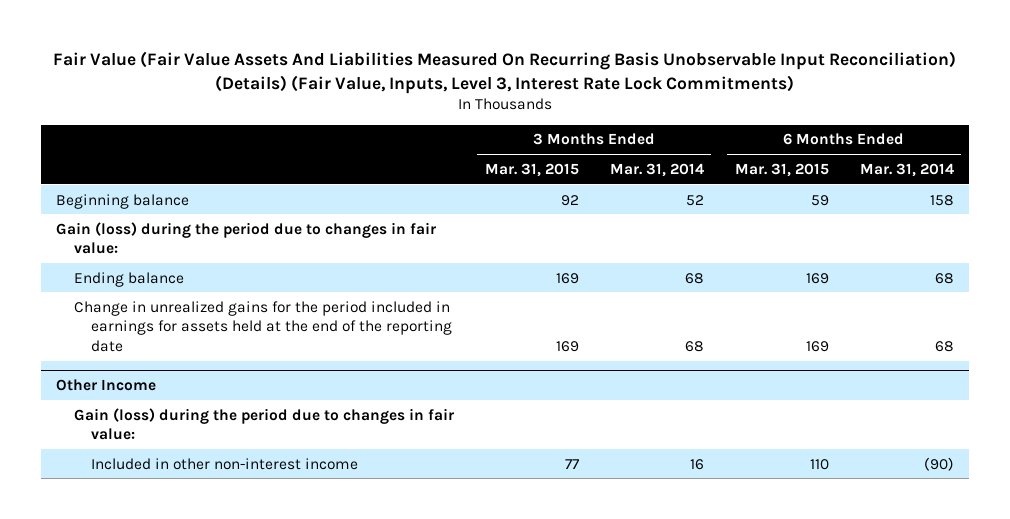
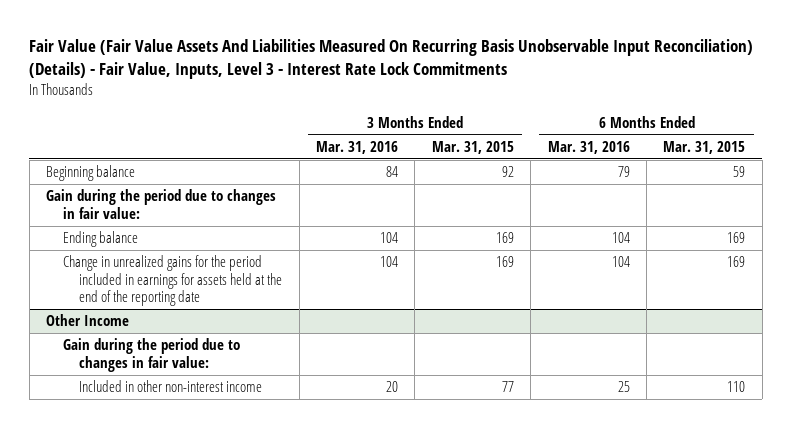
- Fair Value (Fair Value Assets And Liabilities Measured On Recurring Basis Unobservable Input Reconciliation) (Details) (Fair Value, Inputs, Level 3, Interest Rate Lock Commitments)
+ Fair Value (Fair Value Assets And Liabilities Measured On Recurring Basis Unobservable Input Reconciliation) (Details) - Fair Value, Inputs, Level 3 - Interest Rate Lock Commitments
- | 3 Months Ended Mar. 31, 2015 | 3 Months Ended Mar. 31, 2014 | 6 Months Ended Mar. 31, 2015 | 6 Months Ended Mar. 31, 2014
+ | 3 Months Ended Mar. 31, 2016 | 3 Months Ended Mar. 31, 2015 | 6 Months Ended Mar. 31, 2016 | 6 Months Ended Mar. 31, 2015
- Gain (loss) during the period due to changes in fair value:
+ Gain during the period due to changes in fair value:
@ Other Income
- Gain (loss) during the period due to changes in fair value:
+ Gain during the period due to changes in fair value:

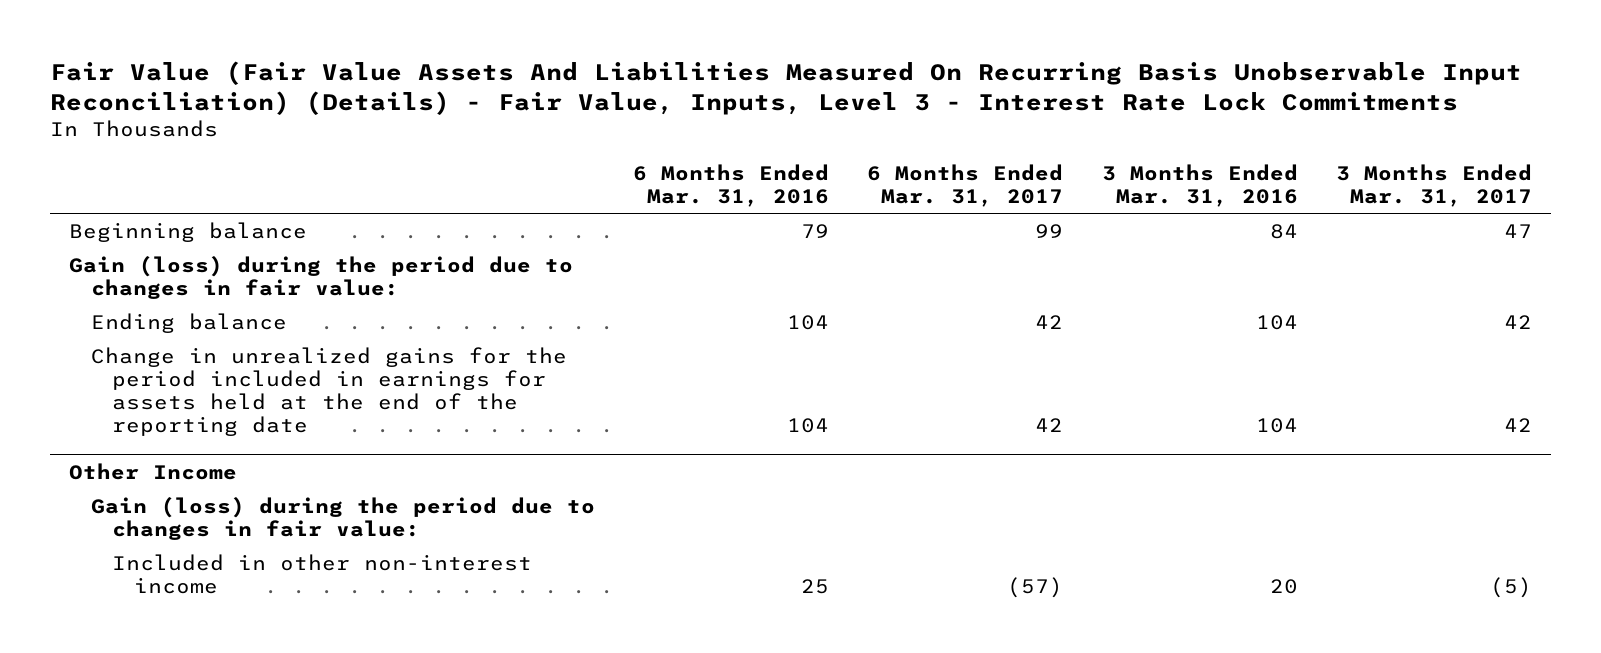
- | 3 Months Ended Mar. 31, 2016 | 3 Months Ended Mar. 31, 2015 | 6 Months Ended Mar. 31, 2016 | 6 Months Ended Mar. 31, 2015
+ | 6 Months Ended Mar. 31, 2016 | 6 Months Ended Mar. 31, 2017 | 3 Months Ended Mar. 31, 2016 | 3 Months Ended Mar. 31, 2017
- Gain during the period due to changes in fair value:
+ Gain (loss) during the period due to changes in fair value:
@ Other Income
- Gain during the period due to changes in fair value:
+ Gain (loss) during the period due to changes in fair value:

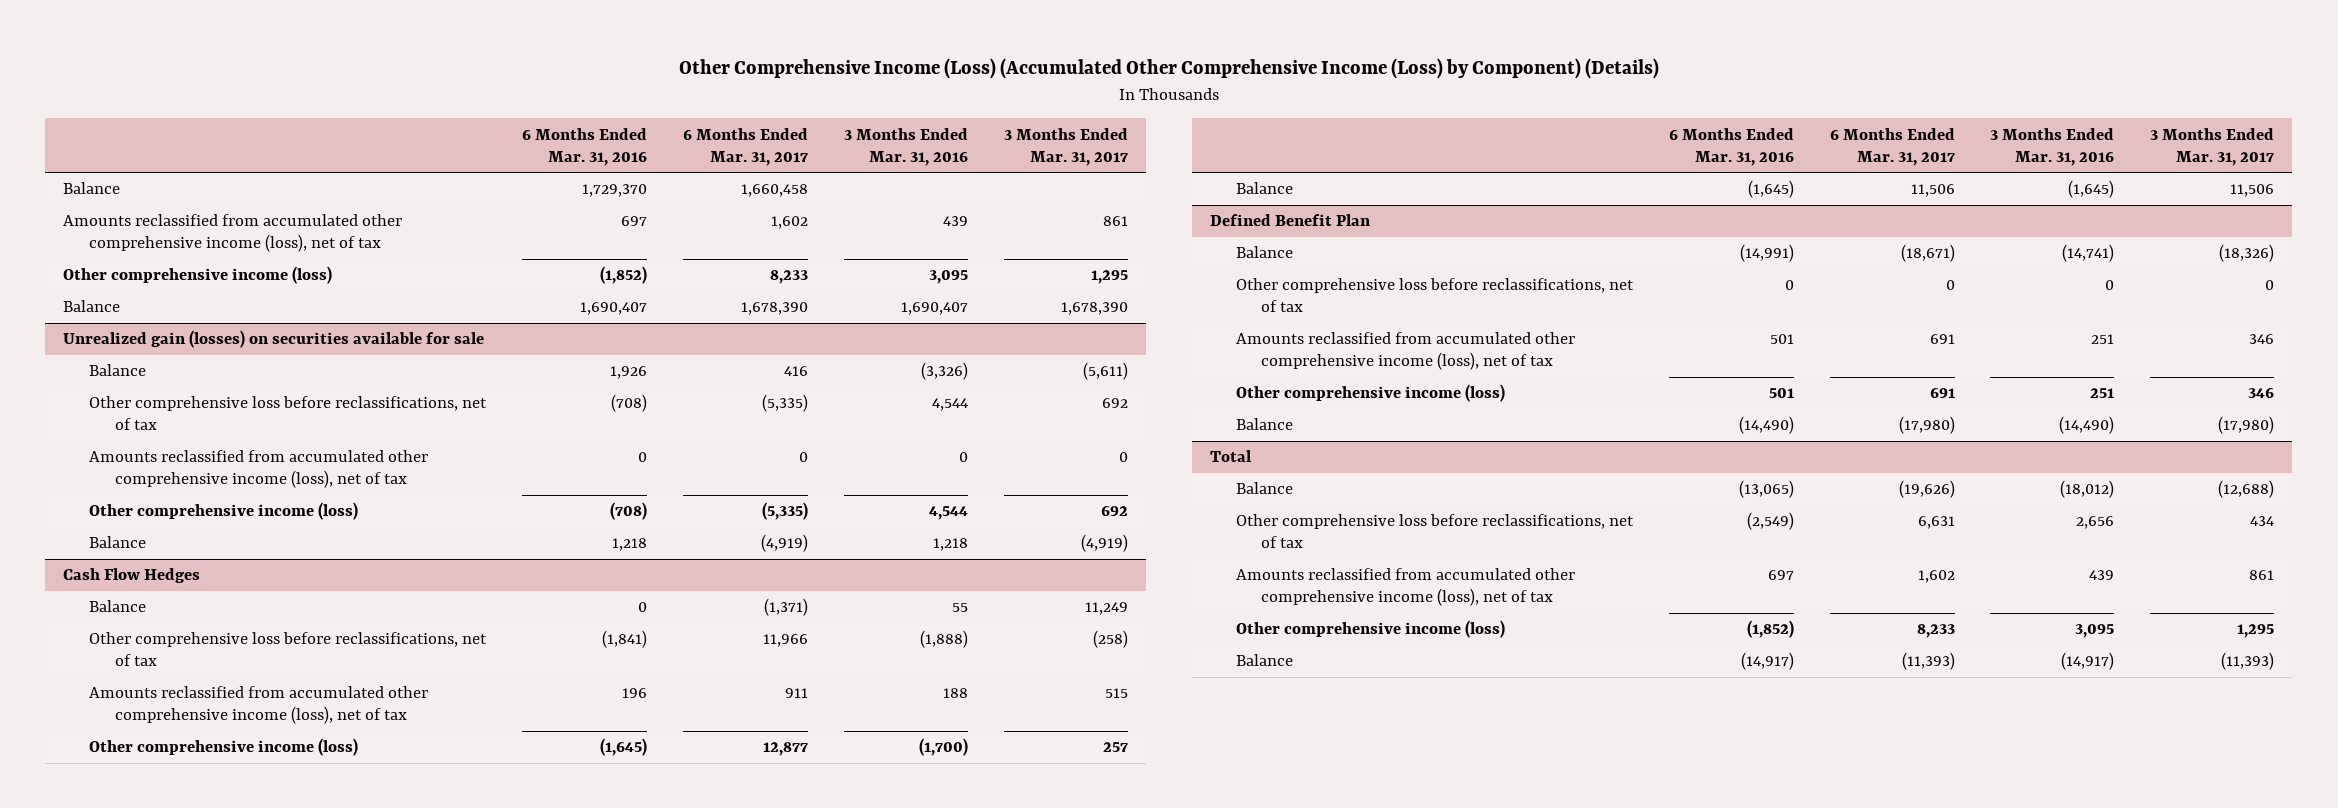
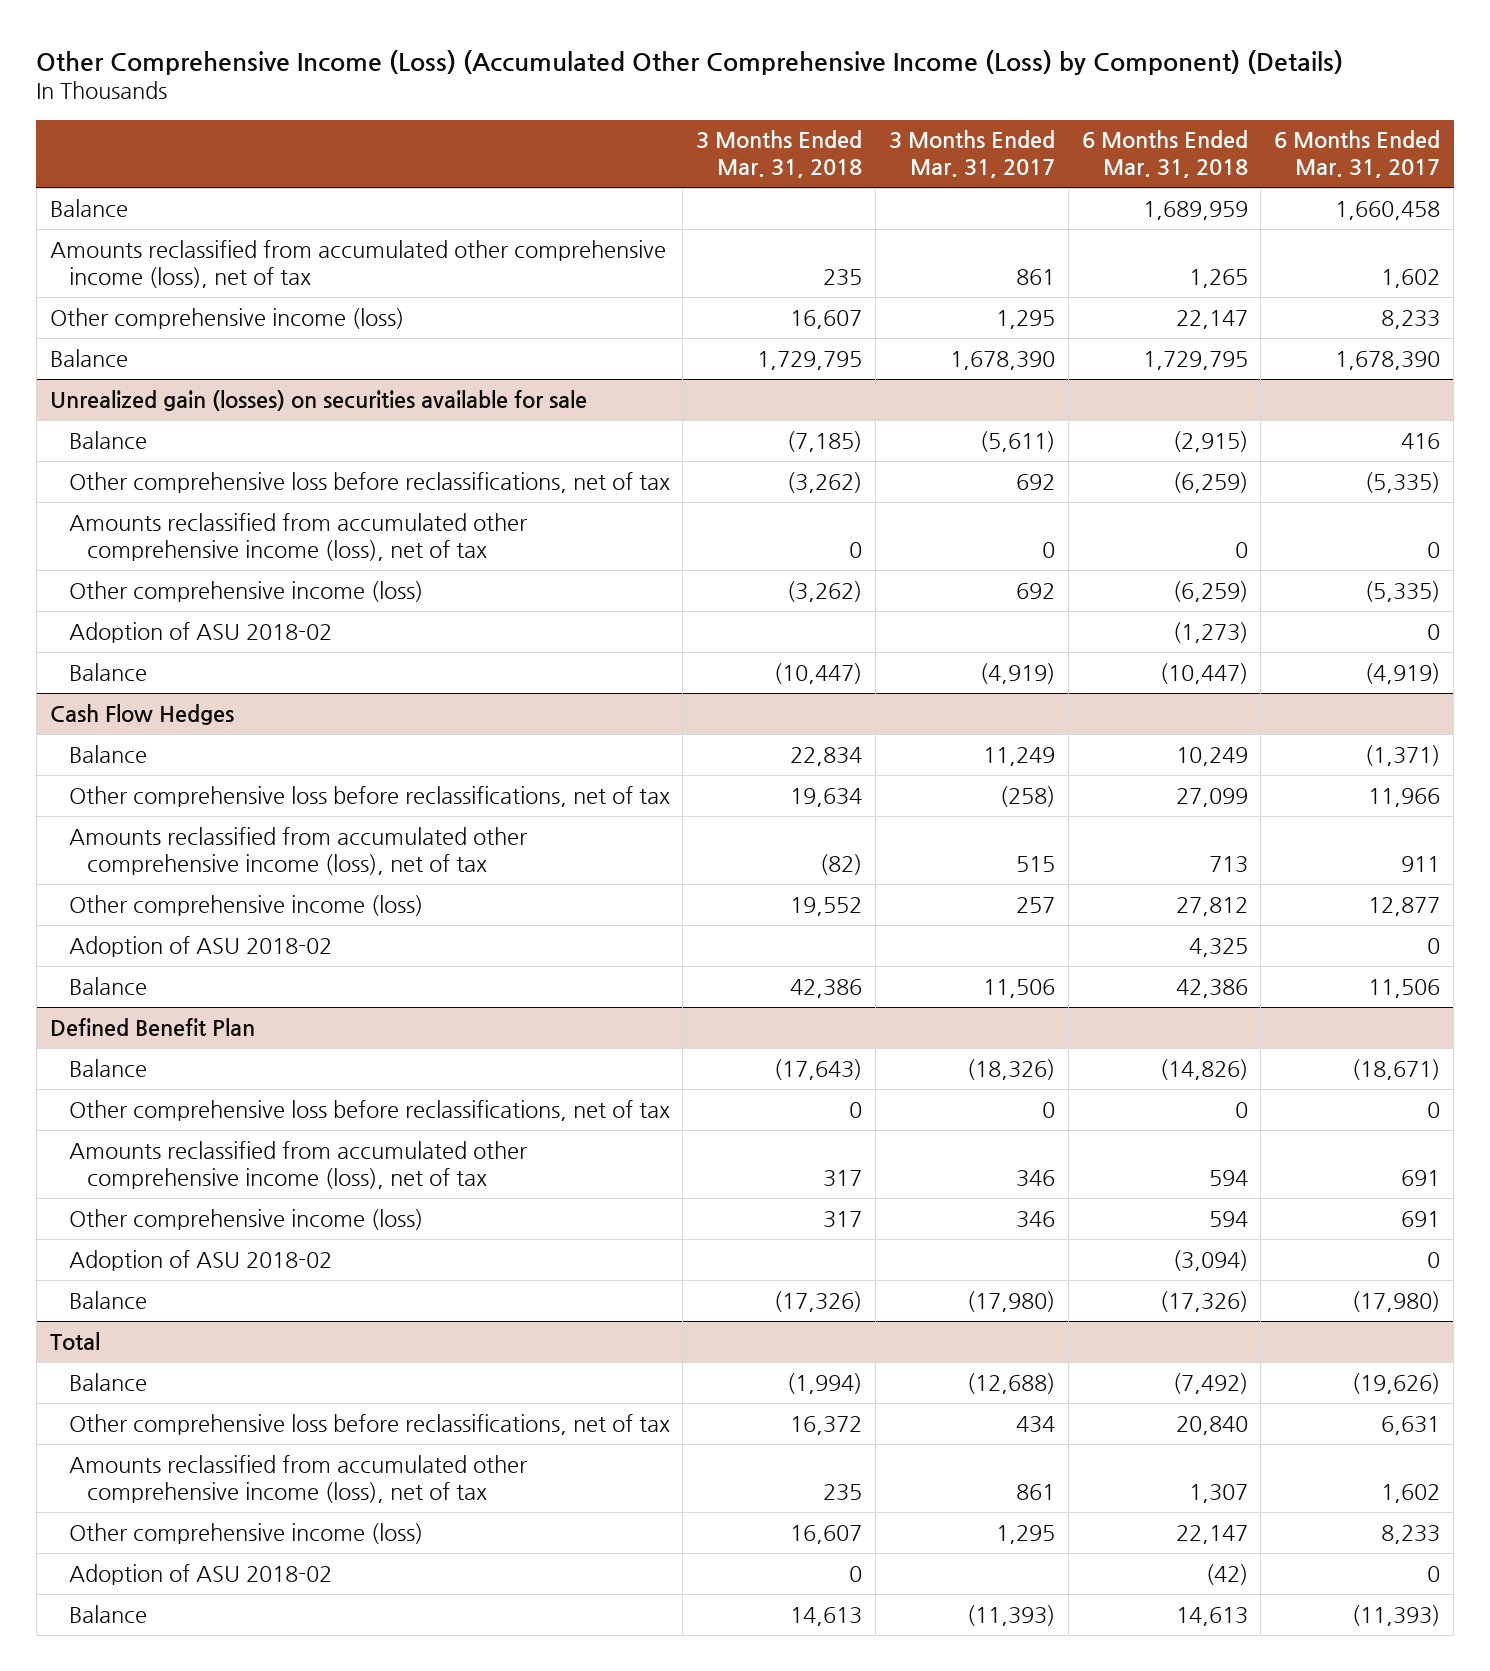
- | 6 Months Ended Mar. 31, 2016 | 6 Months Ended Mar. 31, 2017 | 3 Months Ended Mar. 31, 2016 | 3 Months Ended Mar. 31, 2017
+ | 3 Months Ended Mar. 31, 2018 | 3 Months Ended Mar. 31, 2017 | 6 Months Ended Mar. 31, 2018 | 6 Months Ended Mar. 31, 2017
@ Unrealized gain (losses) on securities available for sale
+ Adoption of ASU 2018-02 | | | (1,273) | 0
@ Cash Flow Hedges
+ Adoption of ASU 2018-02 | | | 4,325 | 0
@ Defined Benefit Plan
+ Adoption of ASU 2018-02 | | | (3,094) | 0
@ Total
+ Adoption of ASU 2018-02 | 0 | | (42) | 0

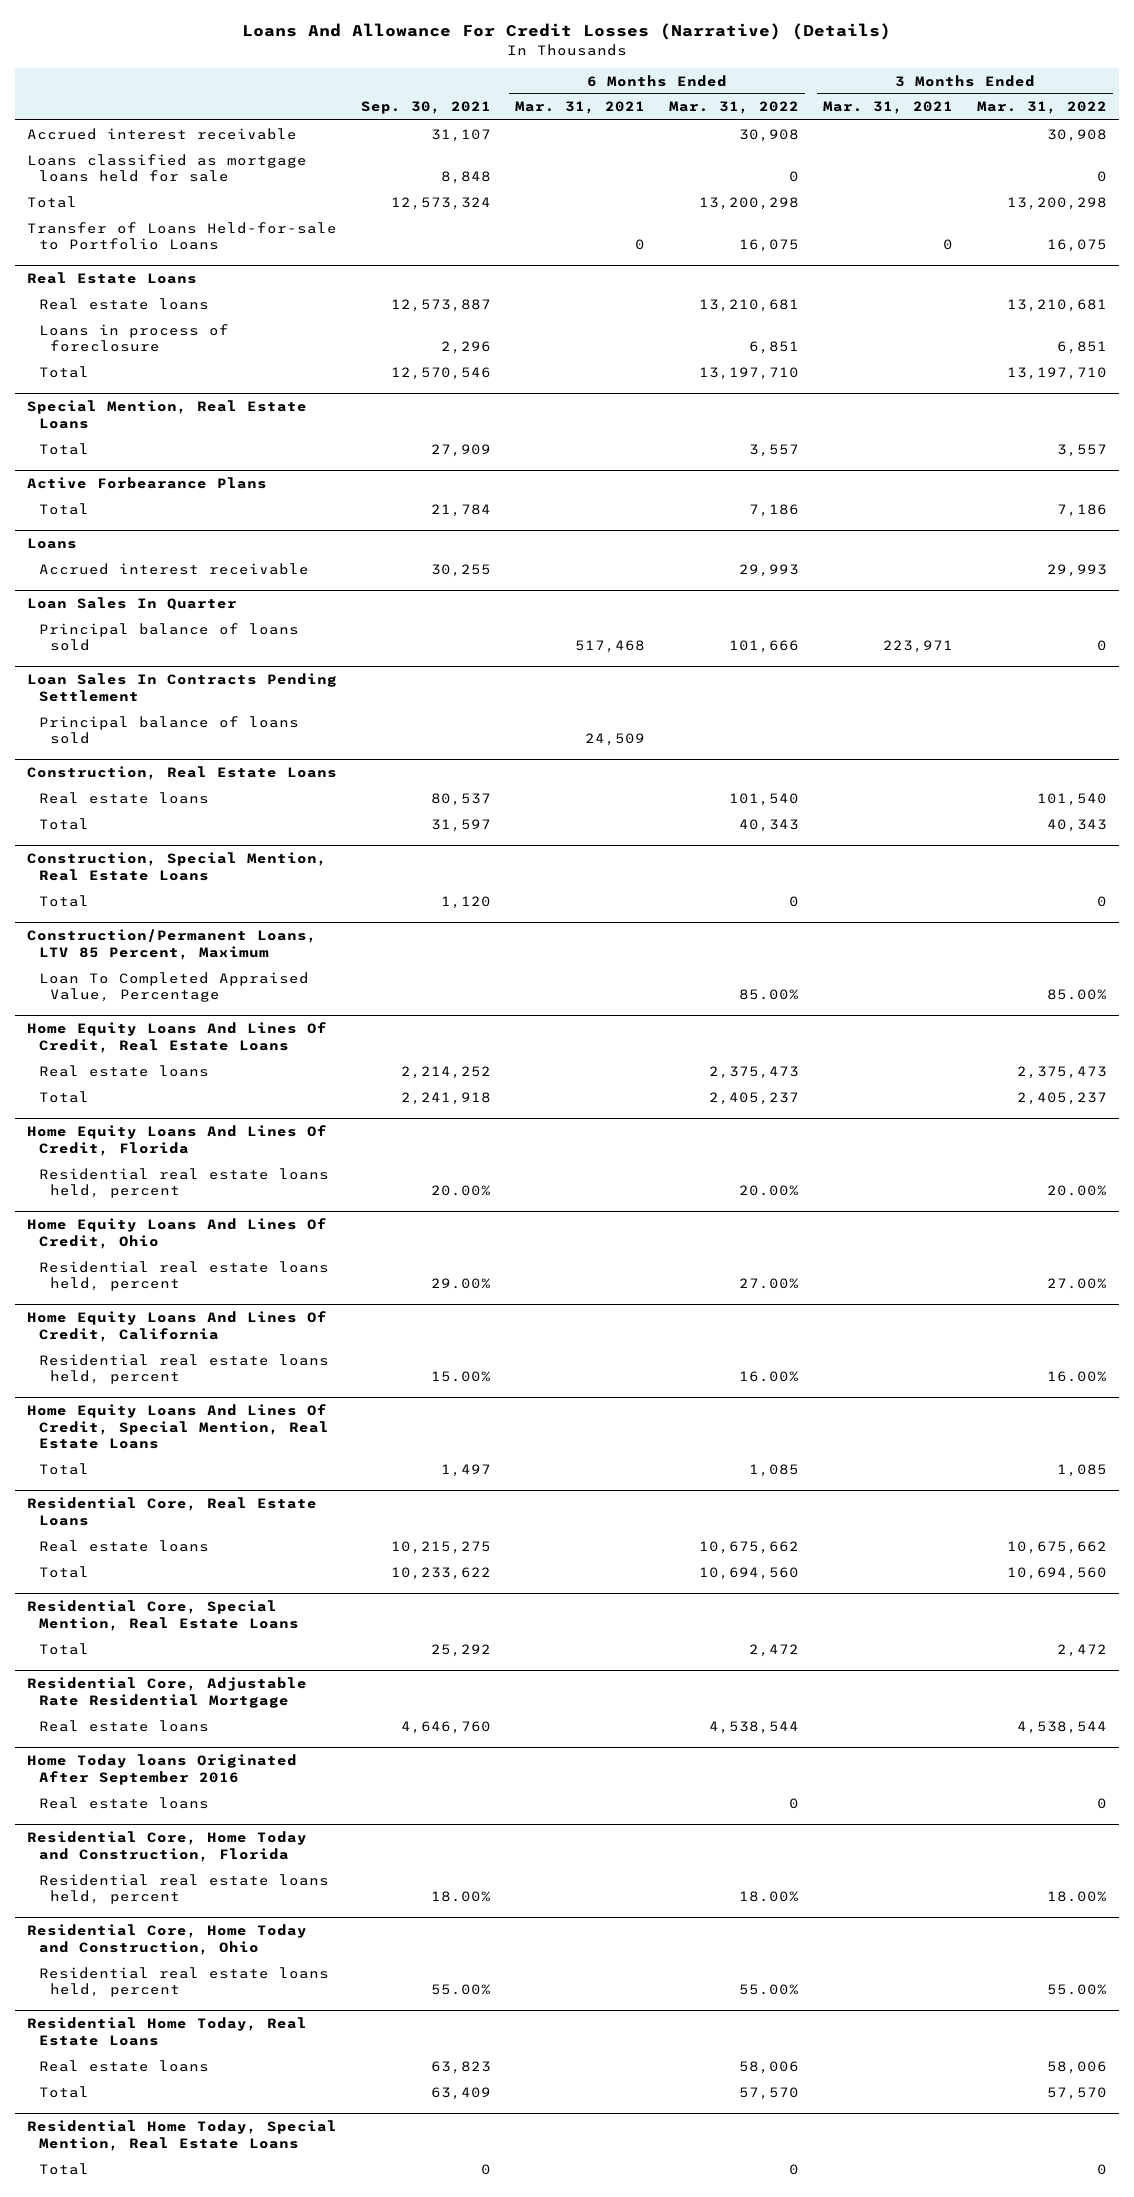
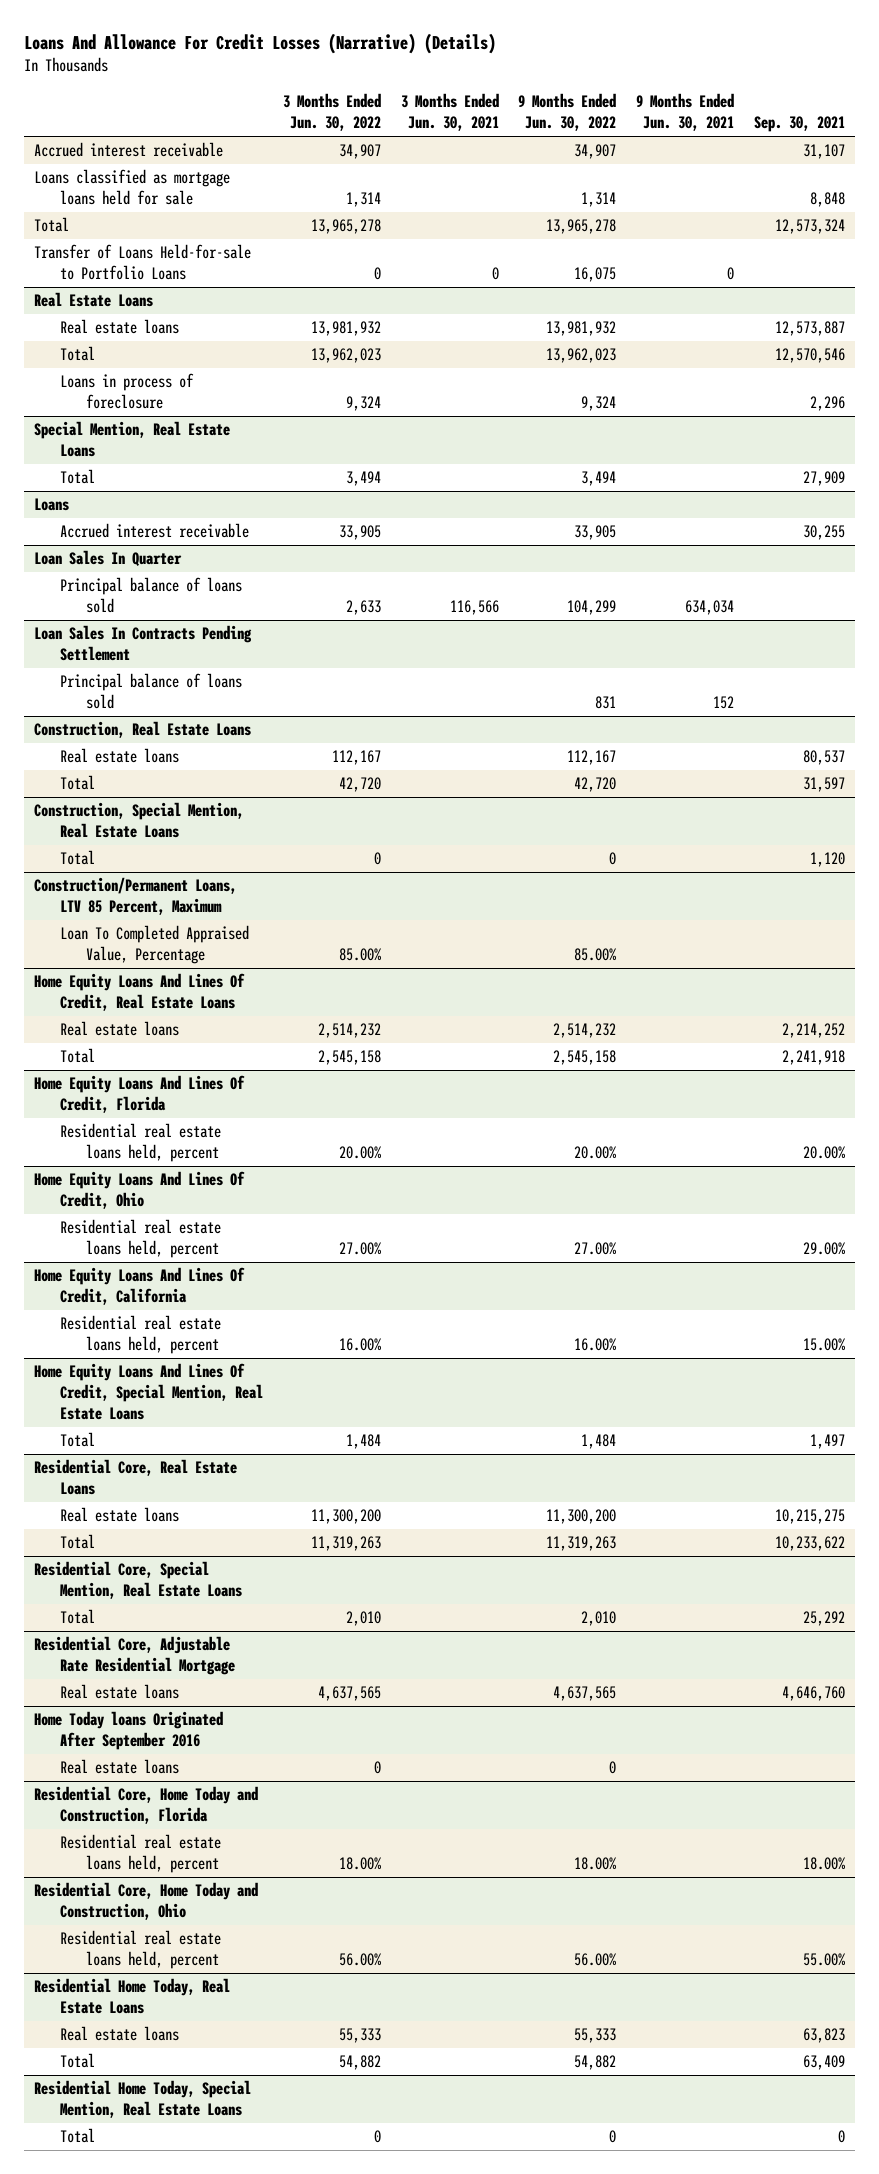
- | Sep. 30, 2021 | 6 Months Ended Mar. 31, 2021 | 6 Months Ended Mar. 31, 2022 | 3 Months Ended Mar. 31, 2021 | 3 Months Ended Mar. 31, 2022
+ | 3 Months Ended Jun. 30, 2022 | 3 Months Ended Jun. 30, 2021 | 9 Months Ended Jun. 30, 2022 | 9 Months Ended Jun. 30, 2021 | Sep. 30, 2021
@ Real Estate Loans
moved down: Loans in process of foreclosure | 9,324 | | 9,324 | | 2,296
- Active Forbearance Plans
- Total | 21,784 | | 7,186 | | 7,186

